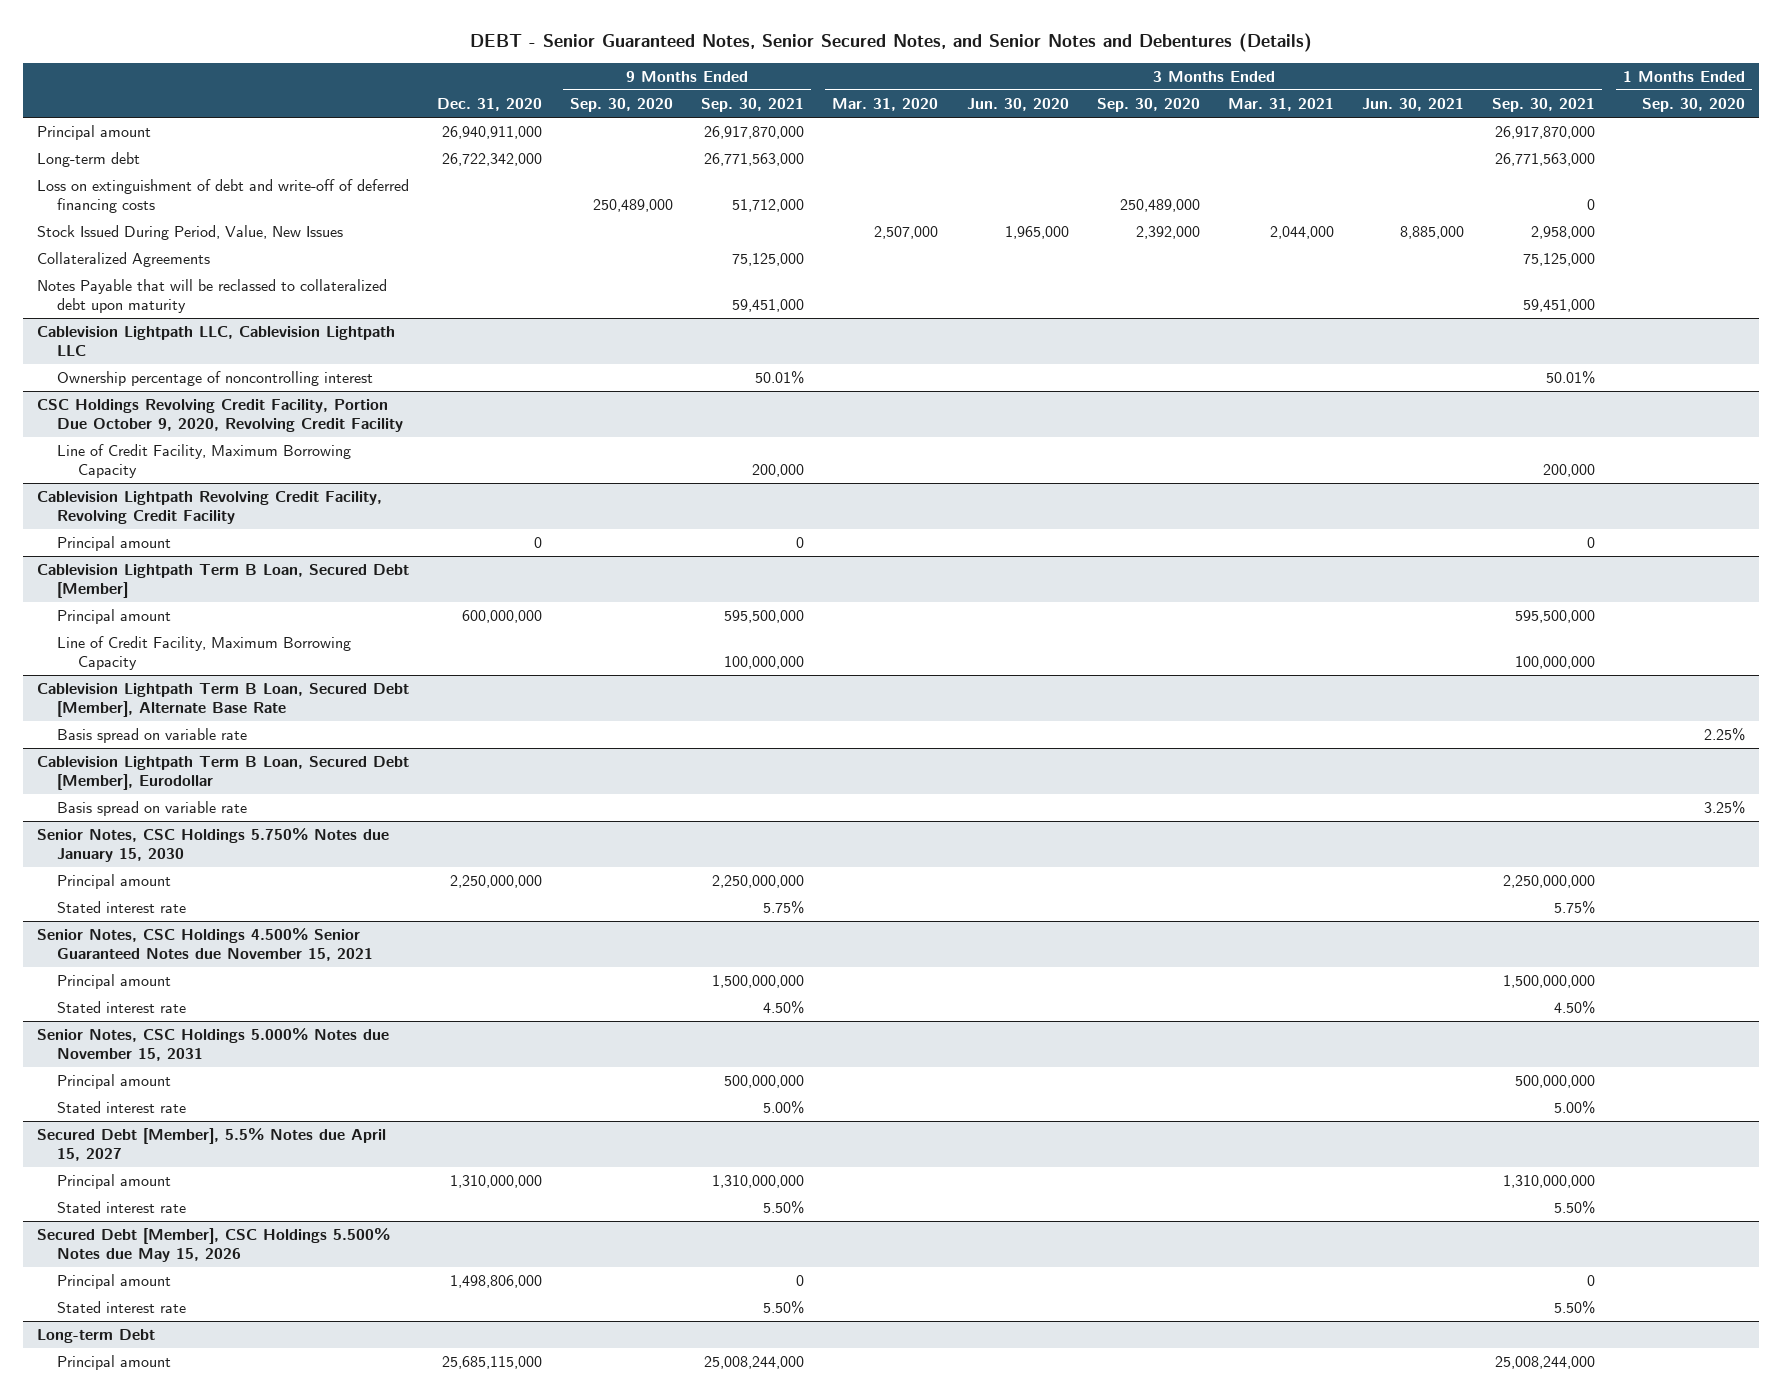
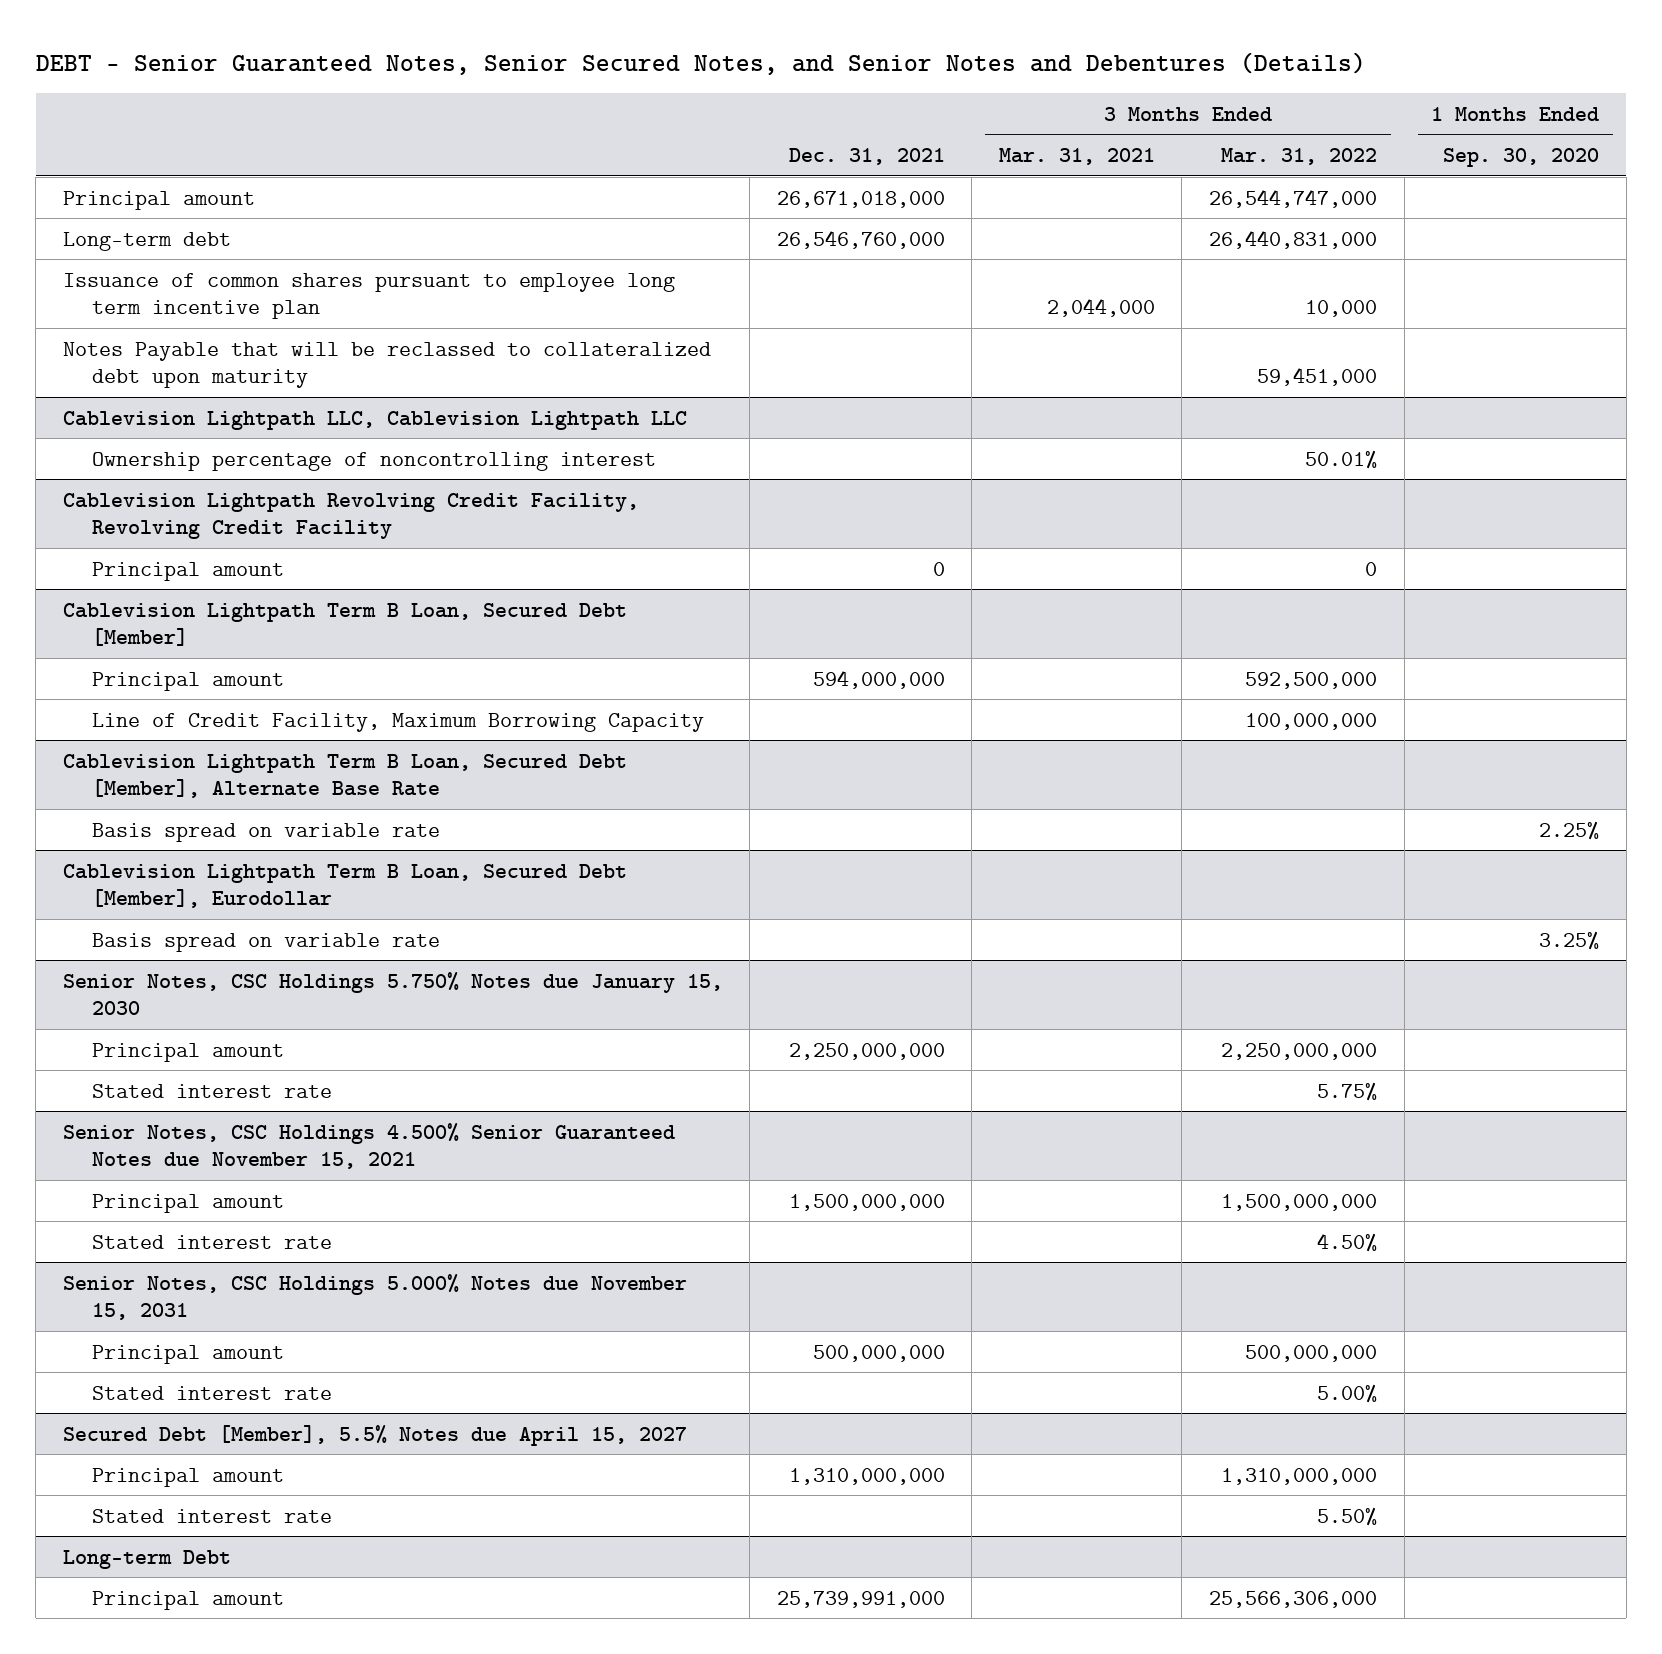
- | Dec. 31, 2020 | 9 Months Ended Sep. 30, 2020 | 9 Months Ended Sep. 30, 2021 | 3 Months Ended Mar. 31, 2020 | 3 Months Ended Jun. 30, 2020 | 3 Months Ended Sep. 30, 2020 | 3 Months Ended Mar. 31, 2021 | 3 Months Ended Jun. 30, 2021 | 3 Months Ended Sep. 30, 2021 | 1 Months Ended Sep. 30, 2020
+ | Dec. 31, 2021 | 3 Months Ended Mar. 31, 2021 | 3 Months Ended Mar. 31, 2022 | 1 Months Ended Sep. 30, 2020
- Loss on extinguishment of debt and write-off of deferred financing costs | | 250,489,000 | 51,712,000 | | | 250,489,000 | | | 0 |
- Stock Issued During Period, Value, New Issues | | | | 2,507,000 | 1,965,000 | 2,392,000 | 2,044,000 | 8,885,000 | 2,958,000 |
- Collateralized Agreements | | | 75,125,000 | | | | | | 75,125,000 |
+ Issuance of common shares pursuant to employee long term incentive plan | | 2,044,000 | 10,000 |
- CSC Holdings Revolving Credit Facility, Portion Due October 9, 2020, Revolving Credit Facility
- Line of Credit Facility, Maximum Borrowing Capacity | | | 200,000 | | | | | | 200,000 |
- Secured Debt [Member], CSC Holdings 5.500% Notes due May 15, 2026
- Principal amount | 1,498,806,000 | | 0 | | | | | | 0 |
- Stated interest rate | | | 5.50% | | | | | | 5.50% |

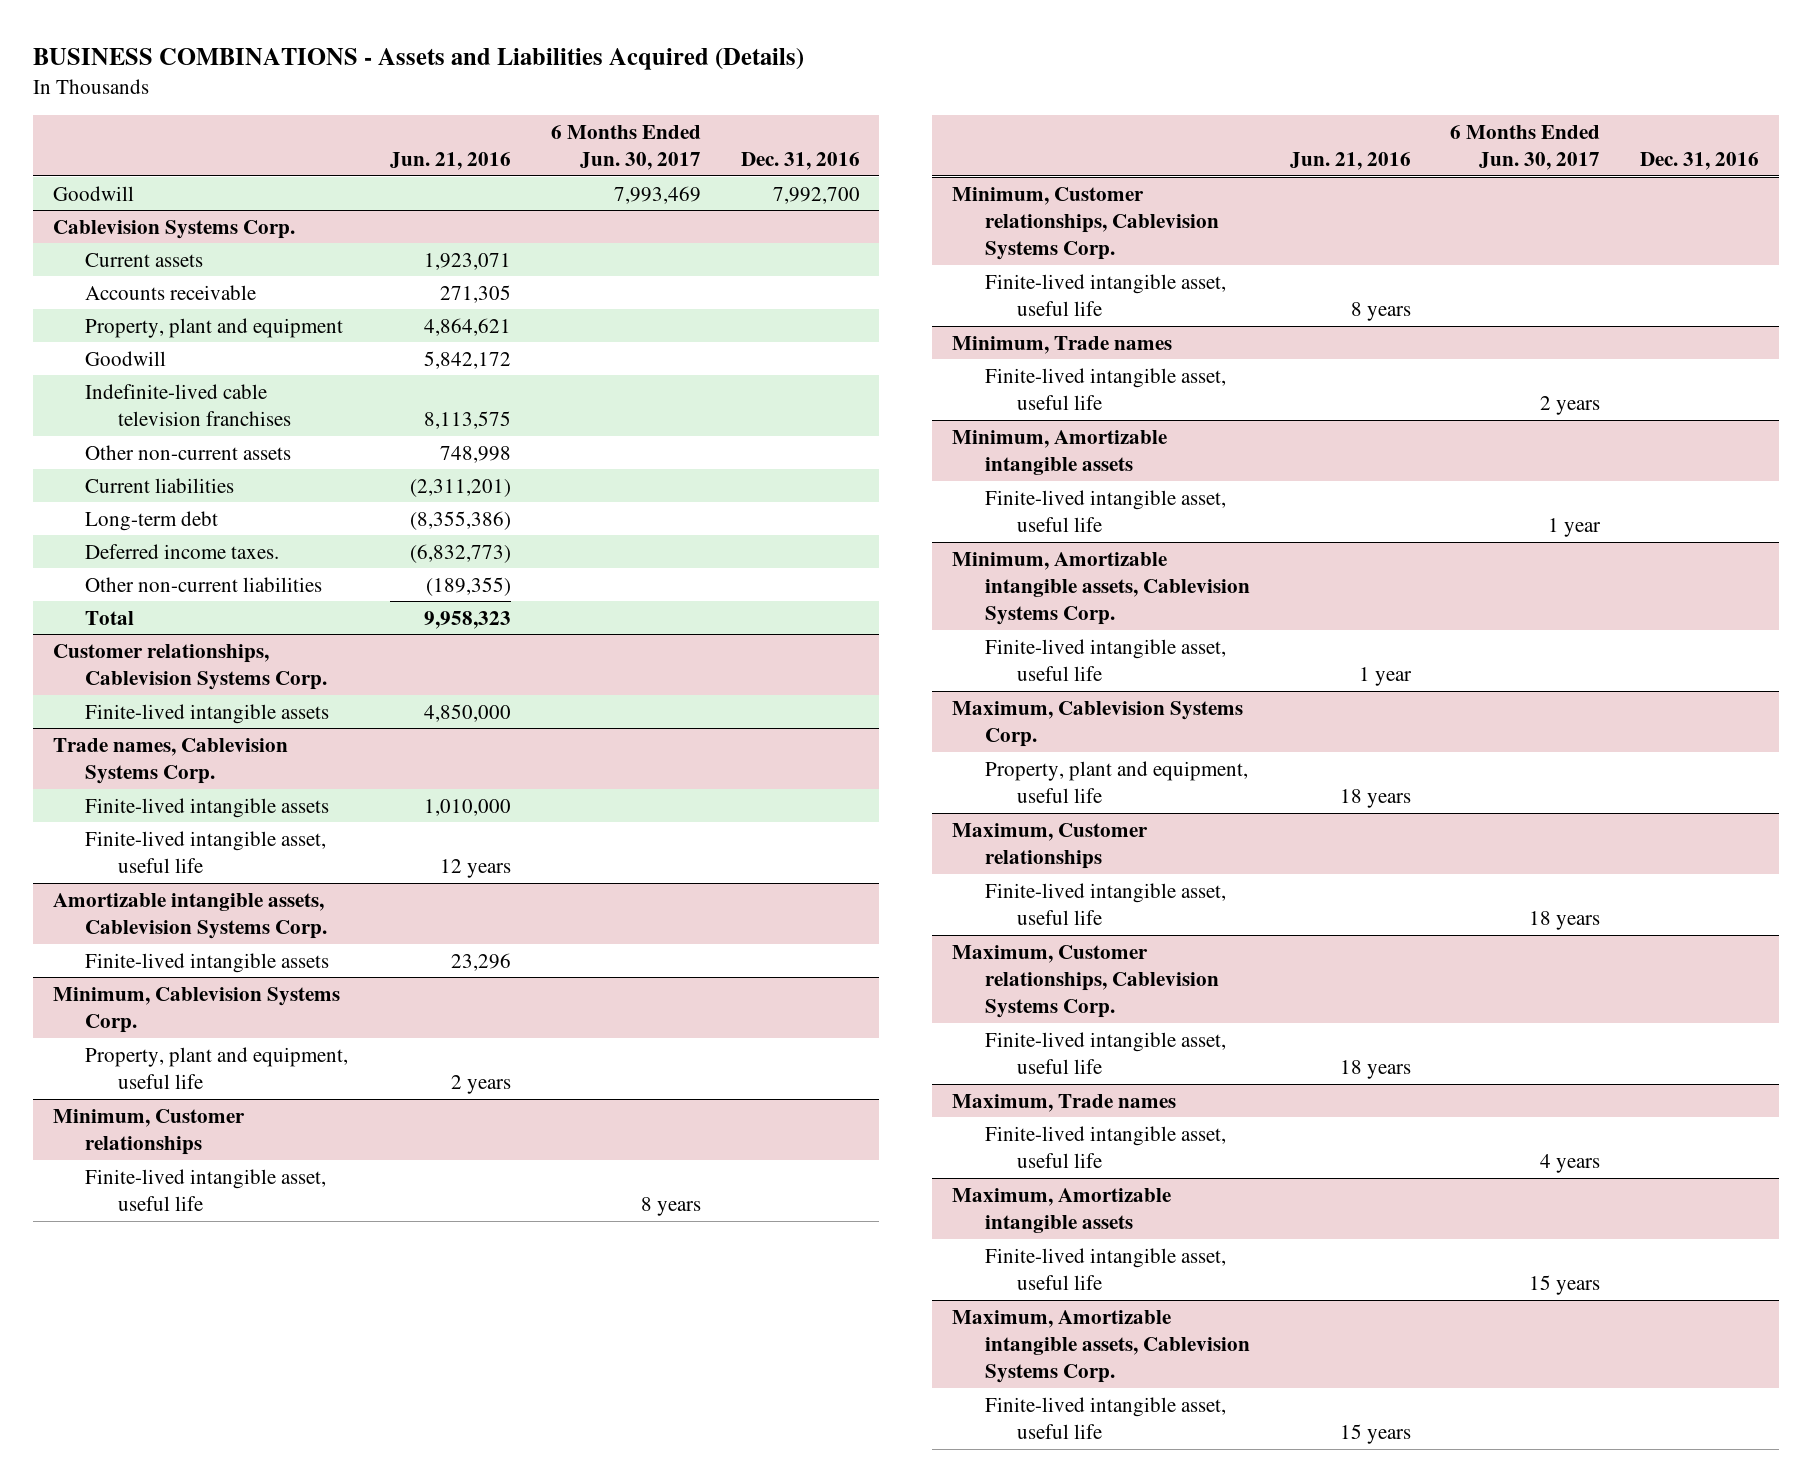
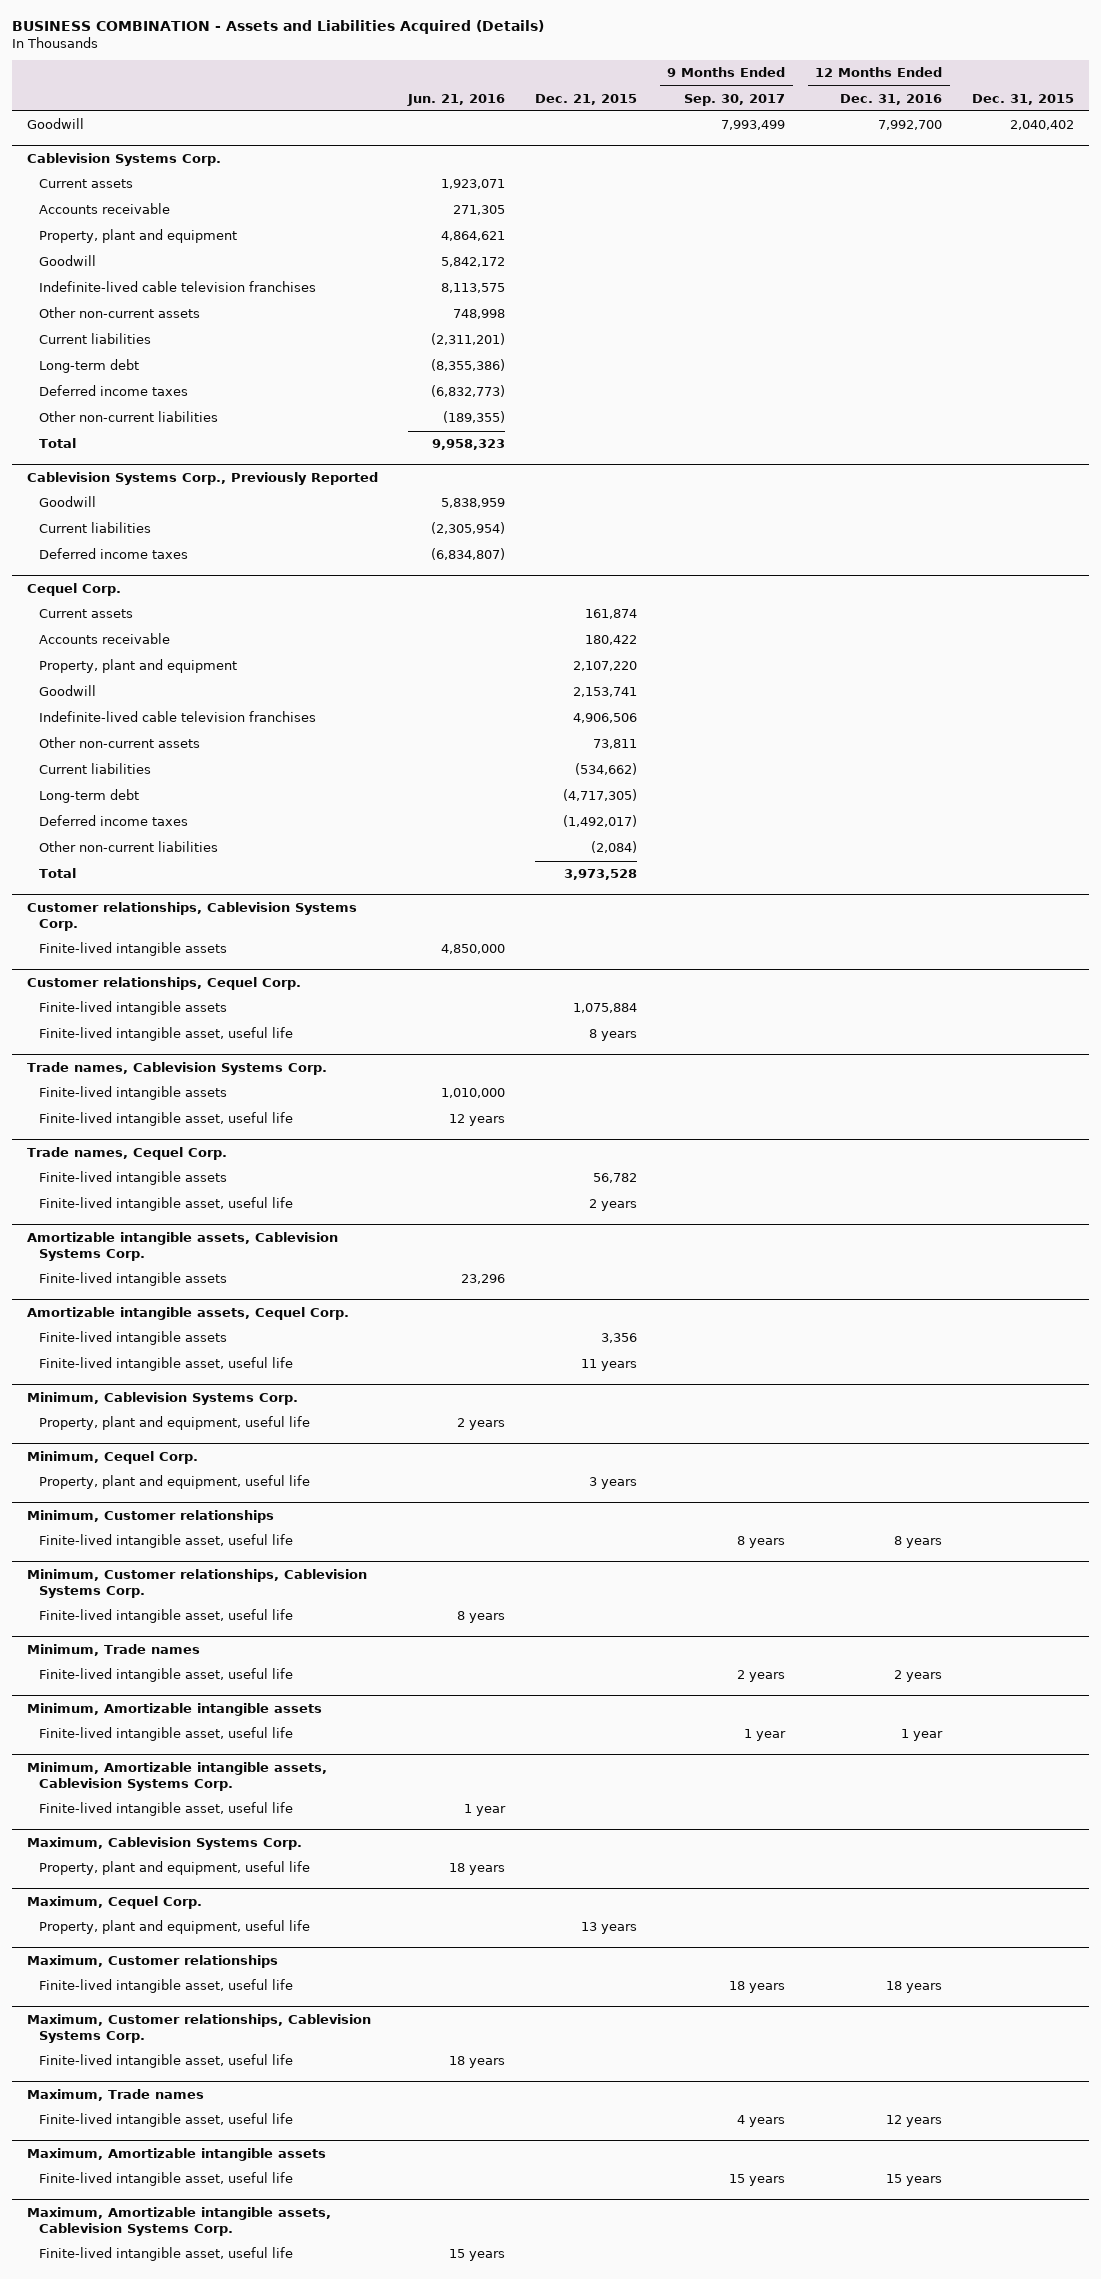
- BUSINESS COMBINATIONS - Assets and Liabilities Acquired (Details)
+ BUSINESS COMBINATION - Assets and Liabilities Acquired (Details)
- | Jun. 21, 2016 | 6 Months Ended Jun. 30, 2017 | Dec. 31, 2016
+ | Jun. 21, 2016 | Dec. 21, 2015 | 9 Months Ended Sep. 30, 2017 | 12 Months Ended Dec. 31, 2016 | Dec. 31, 2015
@ Cablevision Systems Corp.
- Deferred income taxes. | (6,832,773) | |
+ Deferred income taxes | (6,832,773) | | | |
+ Cablevision Systems Corp., Previously Reported
+ Goodwill | 5,838,959 | | | |
+ Current liabilities | (2,305,954) | | | |
+ Deferred income taxes | (6,834,807) | | | |
+ Cequel Corp.
+ Current assets | | 161,874 | | |
+ Accounts receivable | | 180,422 | | |
+ Property, plant and equipment | | 2,107,220 | | |
+ Goodwill | | 2,153,741 | | |
+ Indefinite-lived cable television franchises | | 4,906,506 | | |
+ Other non-current assets | | 73,811 | | |
+ Current liabilities | | (534,662) | | |
+ Long-term debt | | (4,717,305) | | |
+ Deferred income taxes | | (1,492,017) | | |
+ Other non-current liabilities | | (2,084) | | |
+ Total | | 3,973,528 | | |
+ Customer relationships, Cequel Corp.
+ Finite-lived intangible assets | | 1,075,884 | | |
+ Finite-lived intangible asset, useful life | | 8 years | | |
+ Trade names, Cequel Corp.
+ Finite-lived intangible assets | | 56,782 | | |
+ Finite-lived intangible asset, useful life | | 2 years | | |
+ Amortizable intangible assets, Cequel Corp.
+ Finite-lived intangible assets | | 3,356 | | |
+ Finite-lived intangible asset, useful life | | 11 years | | |
+ Minimum, Cequel Corp.
+ Property, plant and equipment, useful life | | 3 years | | |
+ Maximum, Cequel Corp.
+ Property, plant and equipment, useful life | | 13 years | | |

